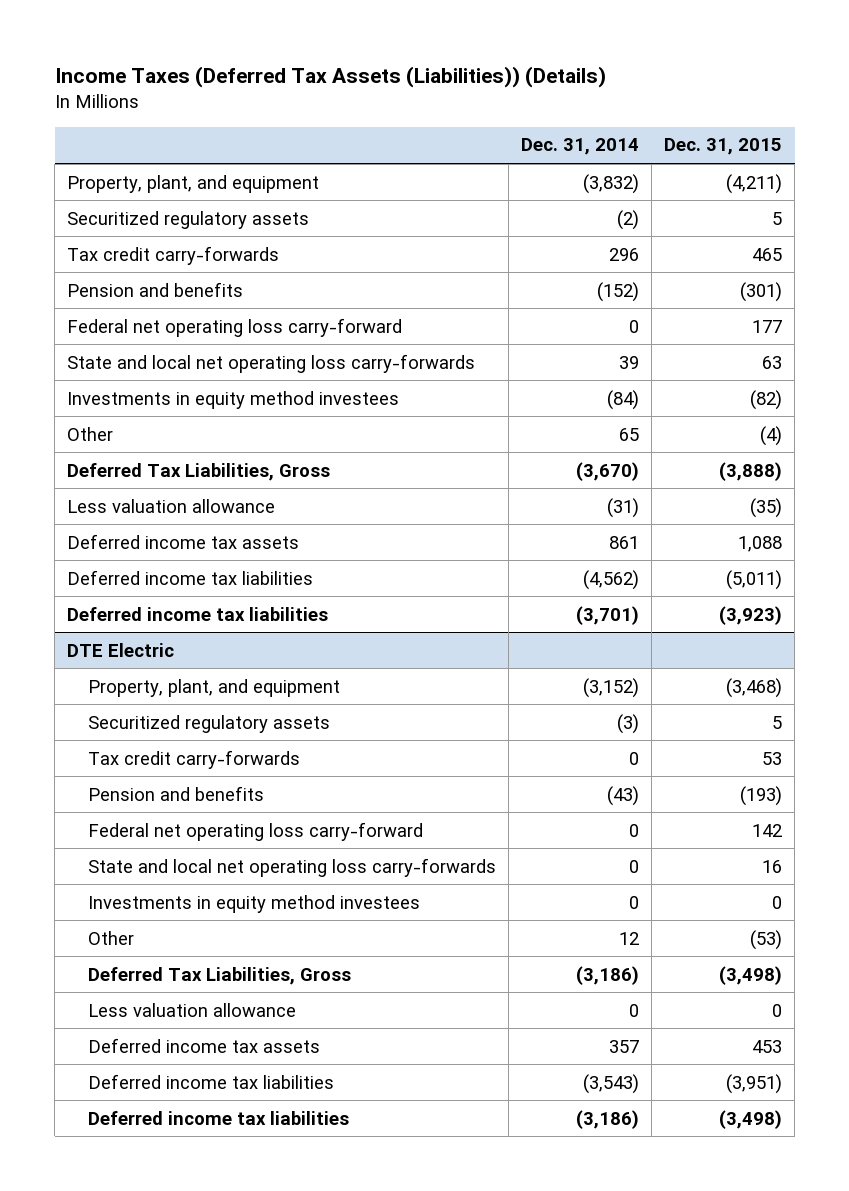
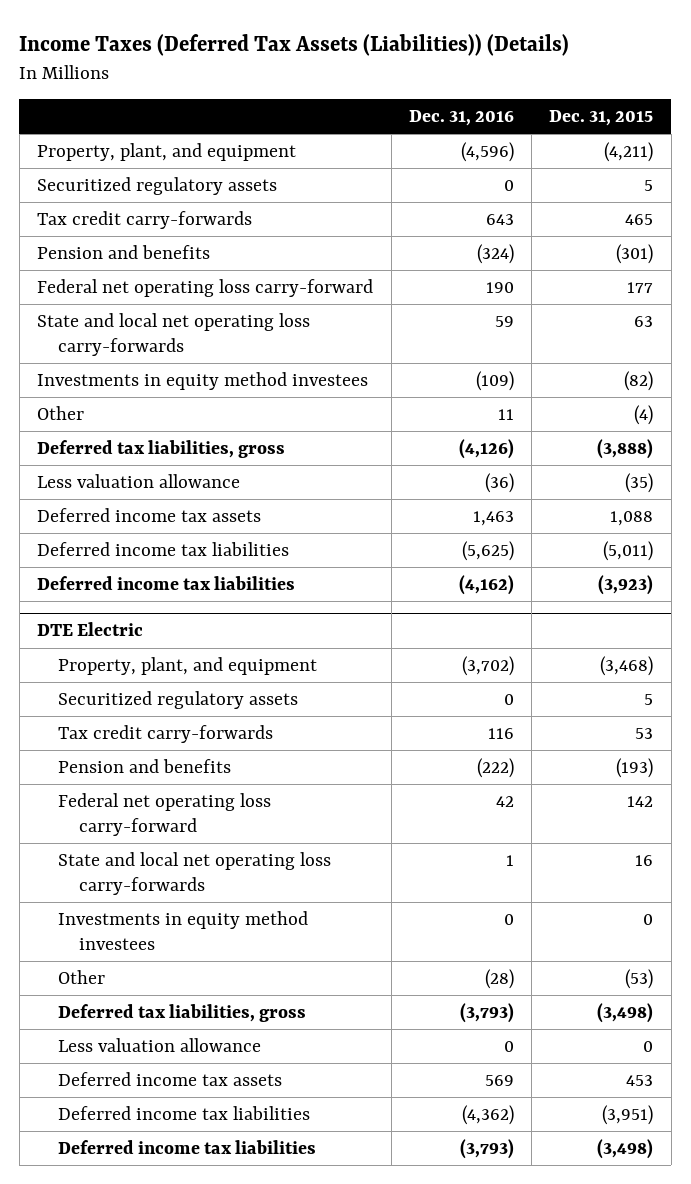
- | Dec. 31, 2014 | Dec. 31, 2015
+ | Dec. 31, 2016 | Dec. 31, 2015
- Deferred Tax Liabilities, Gross | (3,670) | (3,888)
+ Deferred tax liabilities, gross | (4,126) | (3,888)
@ DTE Electric
- Deferred Tax Liabilities, Gross | (3,186) | (3,498)
+ Deferred tax liabilities, gross | (3,793) | (3,498)

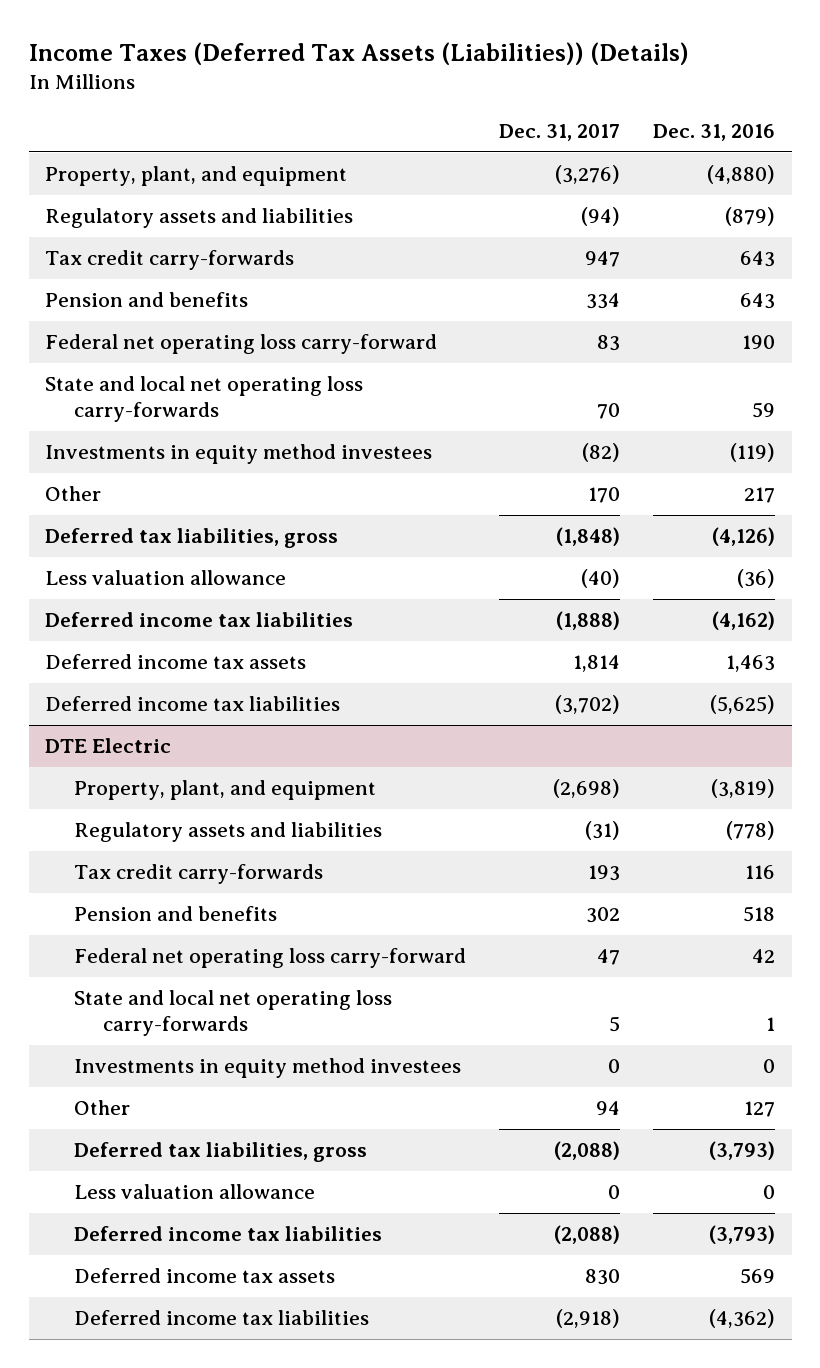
- | Dec. 31, 2016 | Dec. 31, 2015
+ | Dec. 31, 2017 | Dec. 31, 2016
- Property, plant, and equipment | (4,596) | (4,211)
- Securitized regulatory assets | 0 | 5
+ Property, plant, and equipment | (3,276) | (4,880)
+ Regulatory assets and liabilities | (94) | (879)
- Pension and benefits | (324) | (301)
+ Pension and benefits | 334 | 643
- Investments in equity method investees | (109) | (82)
- Other | 11 | (4)
+ Investments in equity method investees | (82) | (119)
+ Other | 170 | 217
moved up: Deferred income tax liabilities | (1,888) | (4,162)
@ DTE Electric
- Property, plant, and equipment | (3,702) | (3,468)
- Securitized regulatory assets | 0 | 5
+ Property, plant, and equipment | (2,698) | (3,819)
+ Regulatory assets and liabilities | (31) | (778)
- Pension and benefits | (222) | (193)
+ Pension and benefits | 302 | 518
- Other | (28) | (53)
+ Other | 94 | 127
moved up: Deferred income tax liabilities | (2,088) | (3,793)

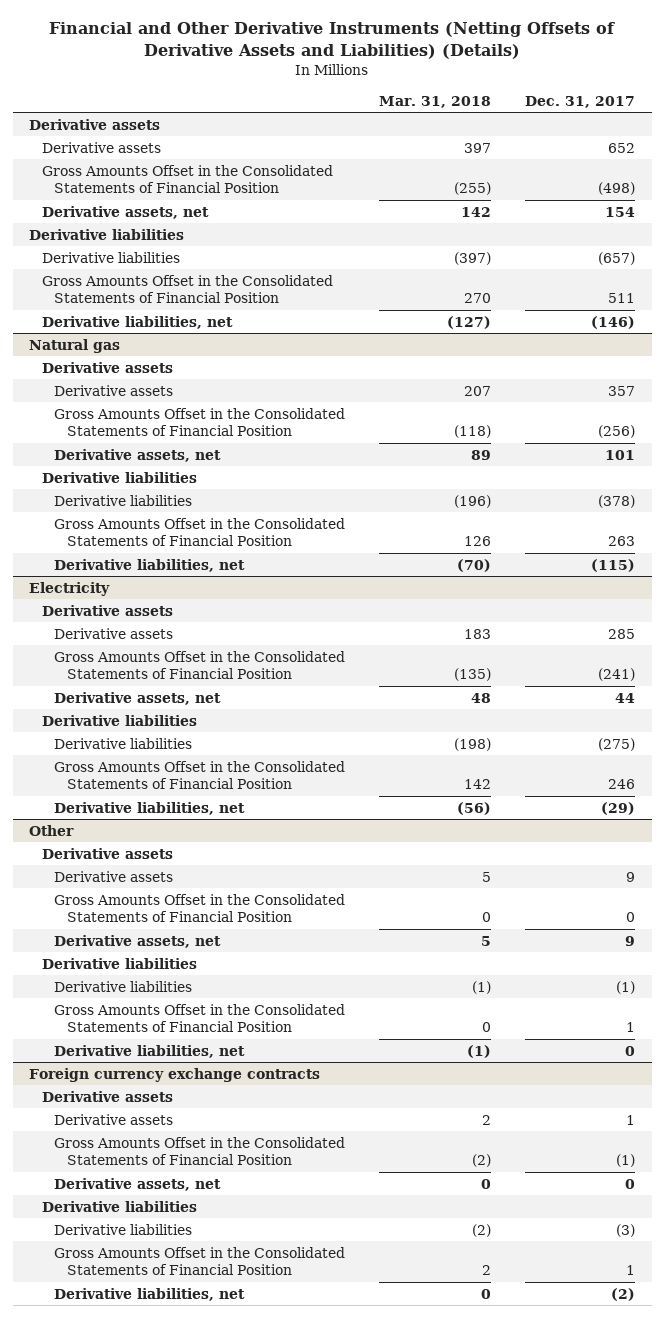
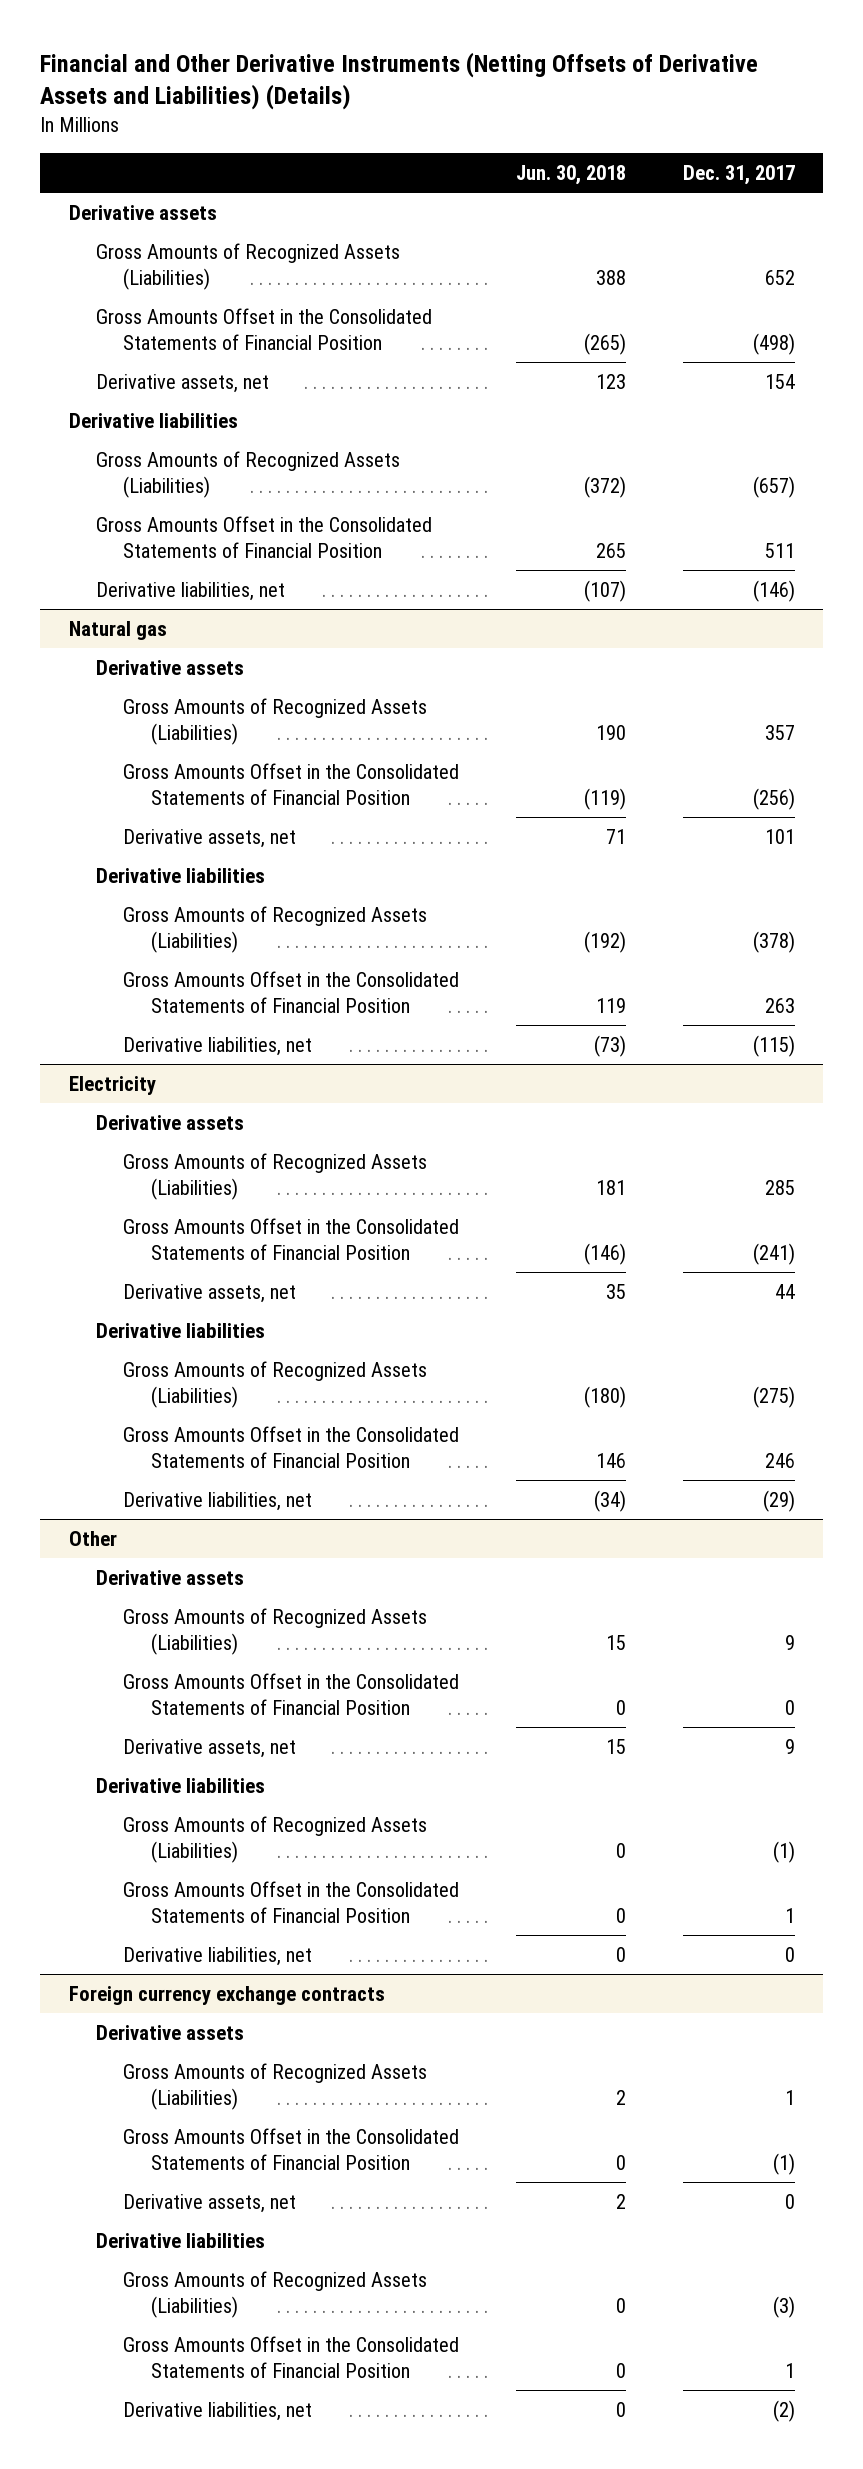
- | Mar. 31, 2018 | Dec. 31, 2017
+ | Jun. 30, 2018 | Dec. 31, 2017
- Derivative assets | 397 | 652
+ Gross Amounts of Recognized Assets (Liabilities) | 388 | 652
- Derivative liabilities | (397) | (657)
+ Gross Amounts of Recognized Assets (Liabilities) | (372) | (657)
@ Natural gas
- Derivative assets | 207 | 357
+ Gross Amounts of Recognized Assets (Liabilities) | 190 | 357
- Derivative liabilities | (196) | (378)
+ Gross Amounts of Recognized Assets (Liabilities) | (192) | (378)
@ Electricity
- Derivative assets | 183 | 285
+ Gross Amounts of Recognized Assets (Liabilities) | 181 | 285
- Derivative liabilities | (198) | (275)
+ Gross Amounts of Recognized Assets (Liabilities) | (180) | (275)
@ Other
- Derivative assets | 5 | 9
+ Gross Amounts of Recognized Assets (Liabilities) | 15 | 9
- Derivative liabilities | (1) | (1)
+ Gross Amounts of Recognized Assets (Liabilities) | 0 | (1)
@ Foreign currency exchange contracts
- Derivative assets | 2 | 1
+ Gross Amounts of Recognized Assets (Liabilities) | 2 | 1
- Derivative liabilities | (2) | (3)
+ Gross Amounts of Recognized Assets (Liabilities) | 0 | (3)

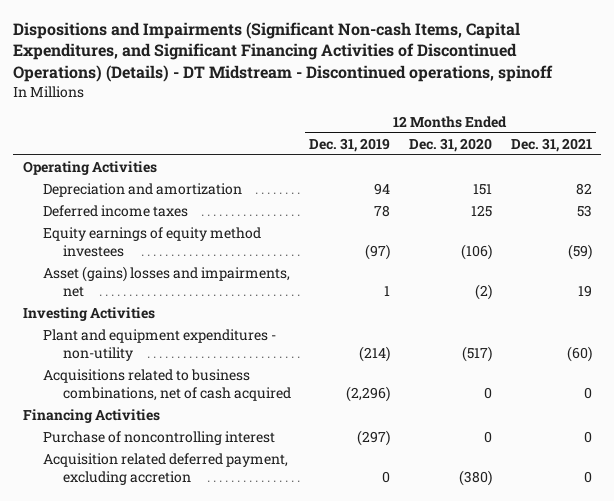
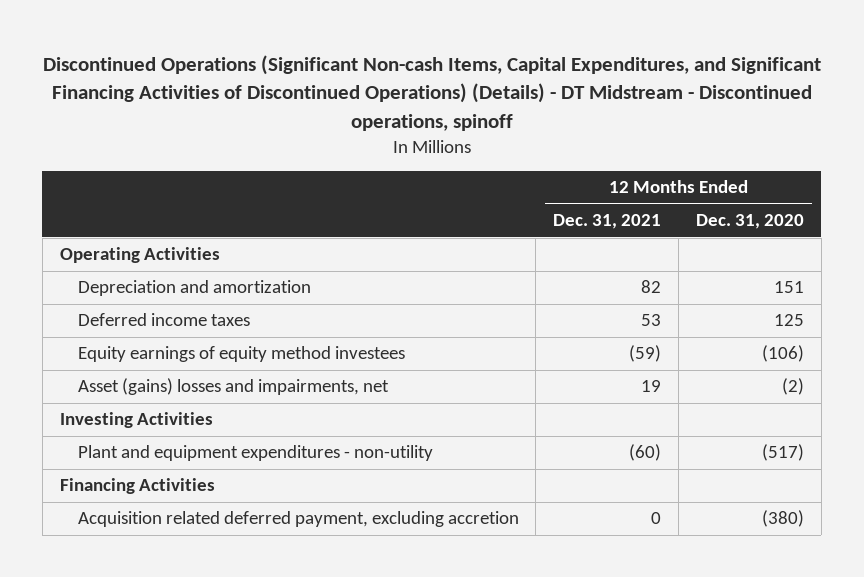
- Dispositions and Impairments (Significant Non-cash Items, Capital Expenditures, and Significant Financing Activities of Discontinued Operations) (Details) - DT Midstream - Discontinued operations, spinoff
+ Discontinued Operations (Significant Non-cash Items, Capital Expenditures, and Significant Financing Activities of Discontinued Operations) (Details) - DT Midstream - Discontinued operations, spinoff
- | 12 Months Ended Dec. 31, 2019 | 12 Months Ended Dec. 31, 2020 | 12 Months Ended Dec. 31, 2021
+ | 12 Months Ended Dec. 31, 2021 | 12 Months Ended Dec. 31, 2020
- Acquisitions related to business combinations, net of cash acquired | (2,296) | 0 | 0
- Purchase of noncontrolling interest | (297) | 0 | 0

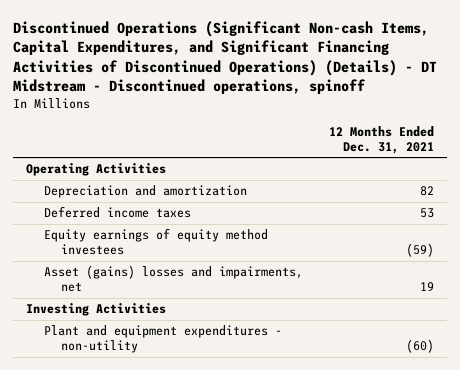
- | 12 Months Ended Dec. 31, 2021 | 12 Months Ended Dec. 31, 2020
+ | 12 Months Ended Dec. 31, 2021
- Financing Activities
- Acquisition related deferred payment, excluding accretion | 0 | (380)

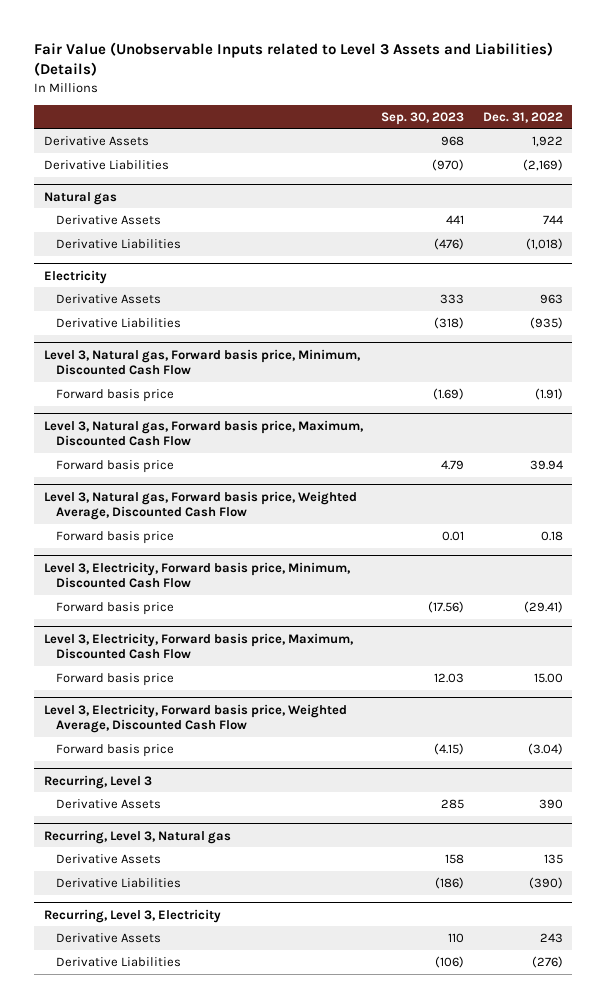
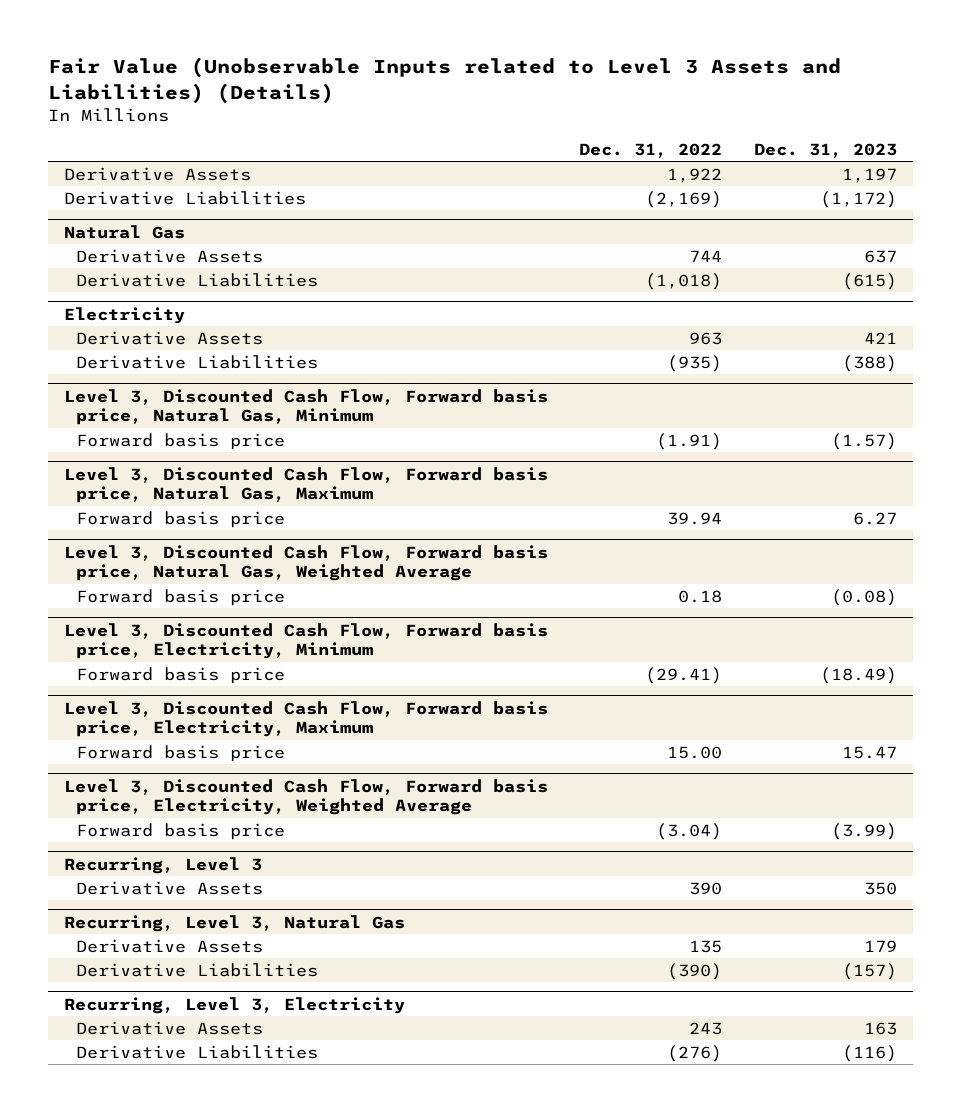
- | Sep. 30, 2023 | Dec. 31, 2022
+ | Dec. 31, 2022 | Dec. 31, 2023
- Natural gas
+ Natural Gas
- Level 3, Natural gas, Forward basis price, Minimum, Discounted Cash Flow
+ Level 3, Discounted Cash Flow, Forward basis price, Natural Gas, Minimum
- Level 3, Natural gas, Forward basis price, Maximum, Discounted Cash Flow
+ Level 3, Discounted Cash Flow, Forward basis price, Natural Gas, Maximum
- Level 3, Natural gas, Forward basis price, Weighted Average, Discounted Cash Flow
+ Level 3, Discounted Cash Flow, Forward basis price, Natural Gas, Weighted Average
- Level 3, Electricity, Forward basis price, Minimum, Discounted Cash Flow
+ Level 3, Discounted Cash Flow, Forward basis price, Electricity, Minimum
- Level 3, Electricity, Forward basis price, Maximum, Discounted Cash Flow
+ Level 3, Discounted Cash Flow, Forward basis price, Electricity, Maximum
- Level 3, Electricity, Forward basis price, Weighted Average, Discounted Cash Flow
+ Level 3, Discounted Cash Flow, Forward basis price, Electricity, Weighted Average
- Recurring, Level 3, Natural gas
+ Recurring, Level 3, Natural Gas

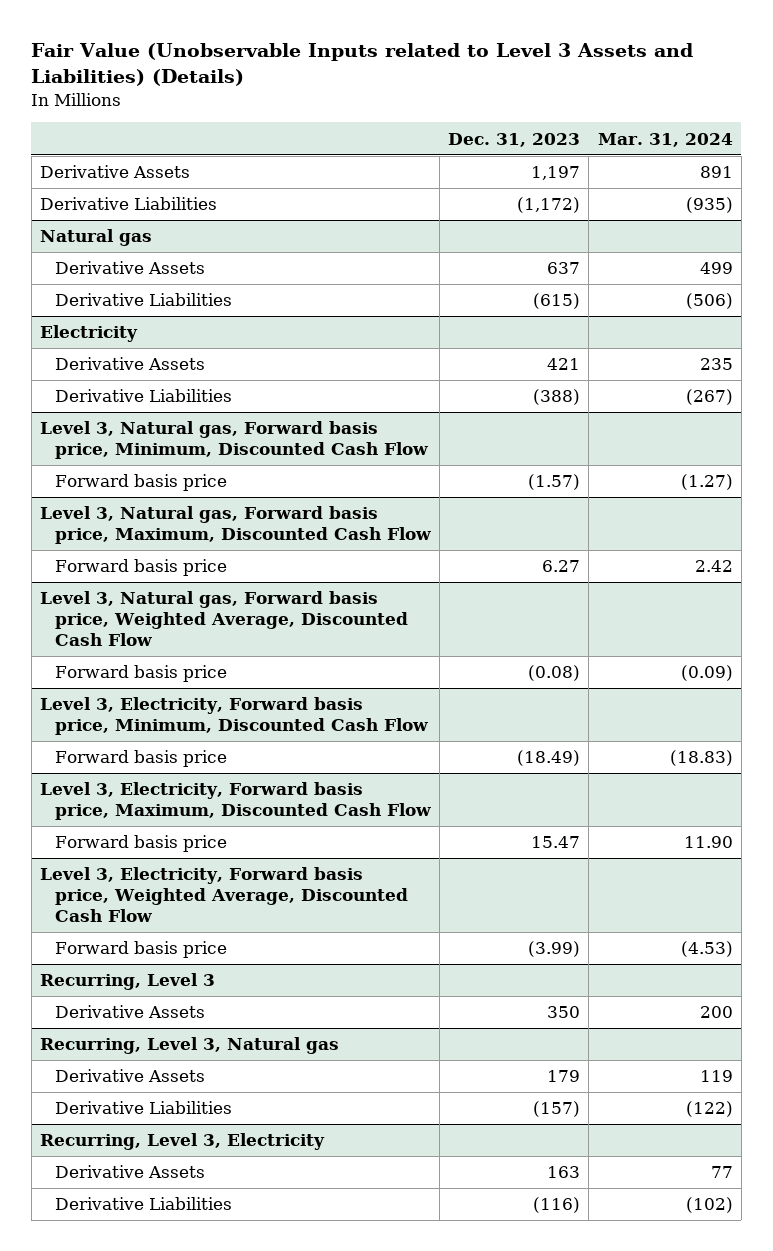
- | Dec. 31, 2022 | Dec. 31, 2023
+ | Dec. 31, 2023 | Mar. 31, 2024
- Natural Gas
+ Natural gas
- Level 3, Discounted Cash Flow, Forward basis price, Natural Gas, Minimum
+ Level 3, Natural gas, Forward basis price, Minimum, Discounted Cash Flow
- Level 3, Discounted Cash Flow, Forward basis price, Natural Gas, Maximum
+ Level 3, Natural gas, Forward basis price, Maximum, Discounted Cash Flow
- Level 3, Discounted Cash Flow, Forward basis price, Natural Gas, Weighted Average
+ Level 3, Natural gas, Forward basis price, Weighted Average, Discounted Cash Flow
- Level 3, Discounted Cash Flow, Forward basis price, Electricity, Minimum
+ Level 3, Electricity, Forward basis price, Minimum, Discounted Cash Flow
- Level 3, Discounted Cash Flow, Forward basis price, Electricity, Maximum
+ Level 3, Electricity, Forward basis price, Maximum, Discounted Cash Flow
- Level 3, Discounted Cash Flow, Forward basis price, Electricity, Weighted Average
+ Level 3, Electricity, Forward basis price, Weighted Average, Discounted Cash Flow
- Recurring, Level 3, Natural Gas
+ Recurring, Level 3, Natural gas

